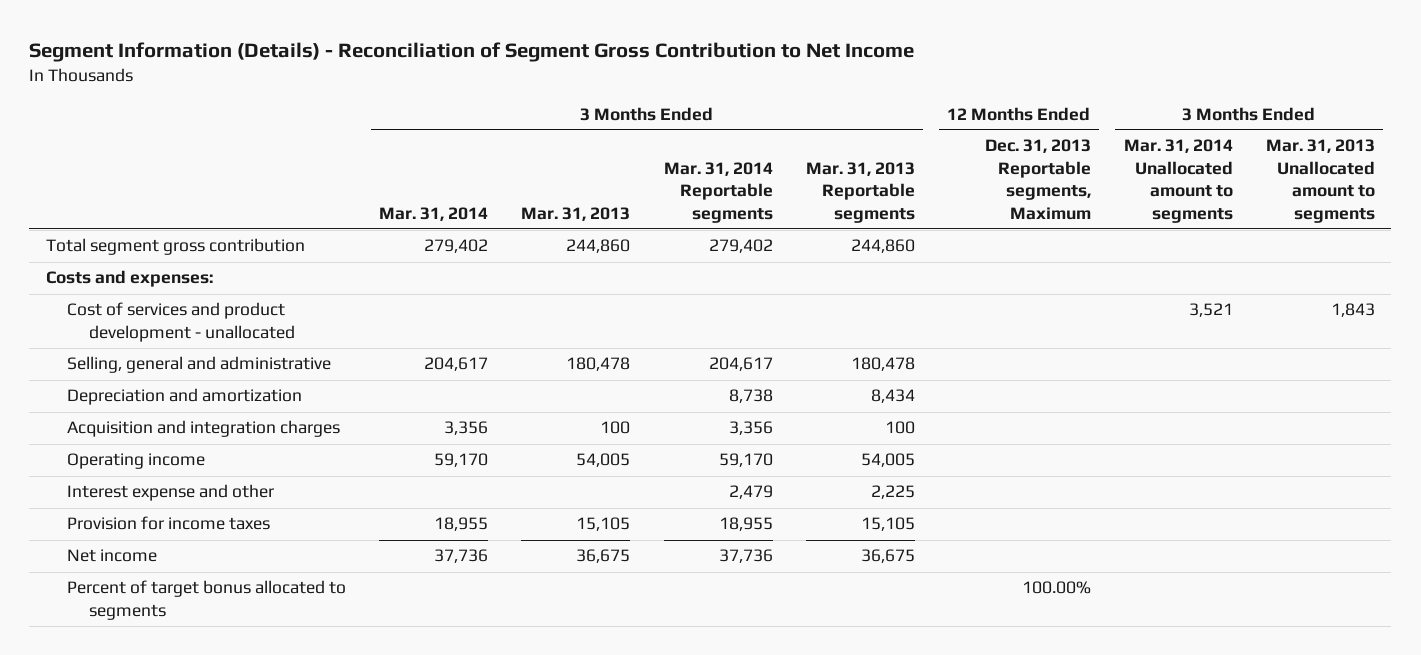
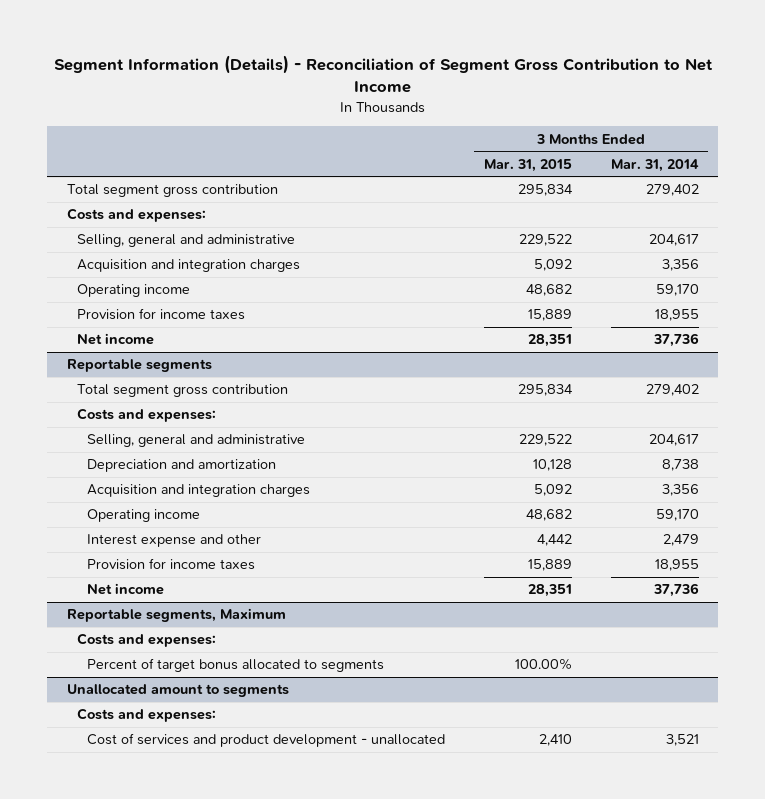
- | 3 Months Ended Mar. 31, 2014 | 3 Months Ended Mar. 31, 2013 | 3 Months Ended Mar. 31, 2014 Reportable segments | 3 Months Ended Mar. 31, 2013 Reportable segments | 12 Months Ended Dec. 31, 2013 Reportable segments, Maximum | 3 Months Ended Mar. 31, 2014 Unallocated amount to segments | 3 Months Ended Mar. 31, 2013 Unallocated amount to segments
+ | 3 Months Ended Mar. 31, 2015 | 3 Months Ended Mar. 31, 2014
- Cost of services and product development - unallocated | | | | | | 3,521 | 1,843
- Depreciation and amortization | | | 8,738 | 8,434 | | |
- Interest expense and other | | | 2,479 | 2,225 | | |
+ Reportable segments
+ Total segment gross contribution | 295,834 | 279,402
+ Costs and expenses:
+ Selling, general and administrative | 229,522 | 204,617
+ Depreciation and amortization | 10,128 | 8,738
+ Acquisition and integration charges | 5,092 | 3,356
+ Operating income | 48,682 | 59,170
+ Interest expense and other | 4,442 | 2,479
+ Provision for income taxes | 15,889 | 18,955
+ Net income | 28,351 | 37,736
+ Reportable segments, Maximum
+ Costs and expenses:
+ Unallocated amount to segments
+ Costs and expenses:
+ Cost of services and product development - unallocated | 2,410 | 3,521

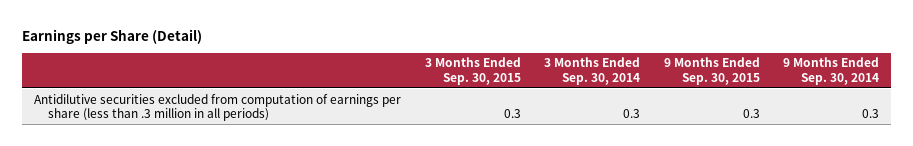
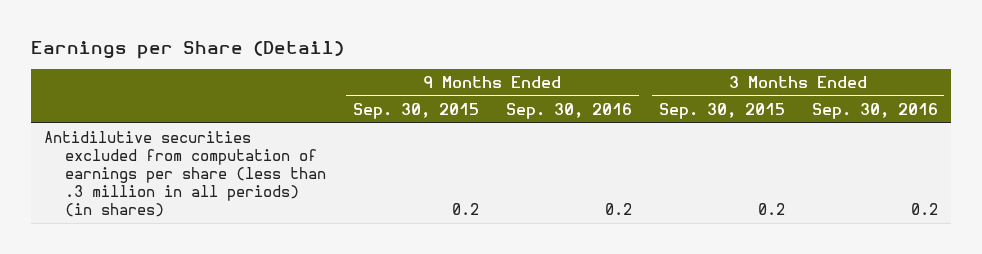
- | 3 Months Ended Sep. 30, 2015 | 3 Months Ended Sep. 30, 2014 | 9 Months Ended Sep. 30, 2015 | 9 Months Ended Sep. 30, 2014
+ | 9 Months Ended Sep. 30, 2015 | 9 Months Ended Sep. 30, 2016 | 3 Months Ended Sep. 30, 2015 | 3 Months Ended Sep. 30, 2016
- Antidilutive securities excluded from computation of earnings per share (less than .3 million in all periods) | 0.3 | 0.3 | 0.3 | 0.3
+ Antidilutive securities excluded from computation of earnings per share (less than .3 million in all periods) (in shares) | 0.2 | 0.2 | 0.2 | 0.2

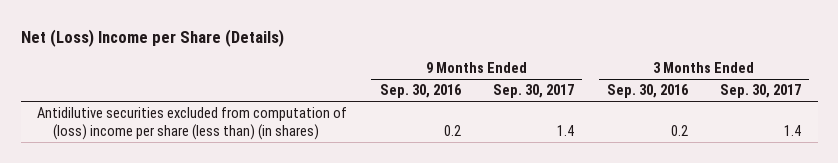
- Earnings per Share (Detail)
+ Net (Loss) Income per Share (Details)
- | 9 Months Ended Sep. 30, 2015 | 9 Months Ended Sep. 30, 2016 | 3 Months Ended Sep. 30, 2015 | 3 Months Ended Sep. 30, 2016
+ | 9 Months Ended Sep. 30, 2016 | 9 Months Ended Sep. 30, 2017 | 3 Months Ended Sep. 30, 2016 | 3 Months Ended Sep. 30, 2017
- Antidilutive securities excluded from computation of earnings per share (less than .3 million in all periods) (in shares) | 0.2 | 0.2 | 0.2 | 0.2
+ Antidilutive securities excluded from computation of (loss) income per share (less than) (in shares) | 0.2 | 1.4 | 0.2 | 1.4

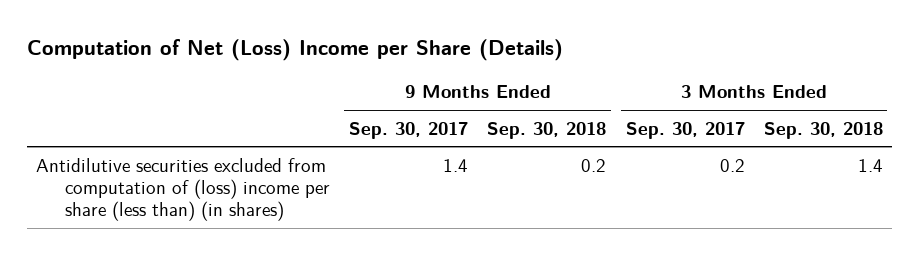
- Net (Loss) Income per Share (Details)
+ Computation of Net (Loss) Income per Share (Details)
- | 9 Months Ended Sep. 30, 2016 | 9 Months Ended Sep. 30, 2017 | 3 Months Ended Sep. 30, 2016 | 3 Months Ended Sep. 30, 2017
+ | 9 Months Ended Sep. 30, 2017 | 9 Months Ended Sep. 30, 2018 | 3 Months Ended Sep. 30, 2017 | 3 Months Ended Sep. 30, 2018
- Antidilutive securities excluded from computation of (loss) income per share (less than) (in shares) | 0.2 | 1.4 | 0.2 | 1.4
+ Antidilutive securities excluded from computation of (loss) income per share (less than) (in shares) | 1.4 | 0.2 | 0.2 | 1.4

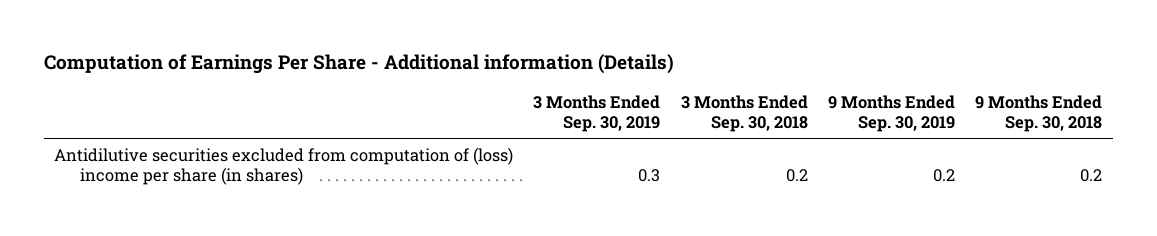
- Computation of Net (Loss) Income per Share (Details)
+ Computation of Earnings Per Share - Additional information (Details)
- | 9 Months Ended Sep. 30, 2017 | 9 Months Ended Sep. 30, 2018 | 3 Months Ended Sep. 30, 2017 | 3 Months Ended Sep. 30, 2018
+ | 3 Months Ended Sep. 30, 2019 | 3 Months Ended Sep. 30, 2018 | 9 Months Ended Sep. 30, 2019 | 9 Months Ended Sep. 30, 2018
- Antidilutive securities excluded from computation of (loss) income per share (less than) (in shares) | 1.4 | 0.2 | 0.2 | 1.4
+ Antidilutive securities excluded from computation of (loss) income per share (in shares) | 0.3 | 0.2 | 0.2 | 0.2

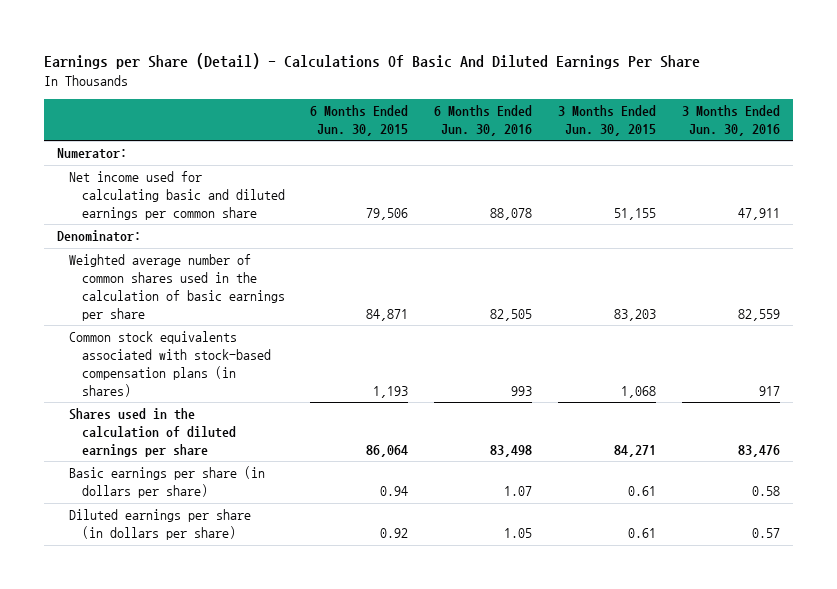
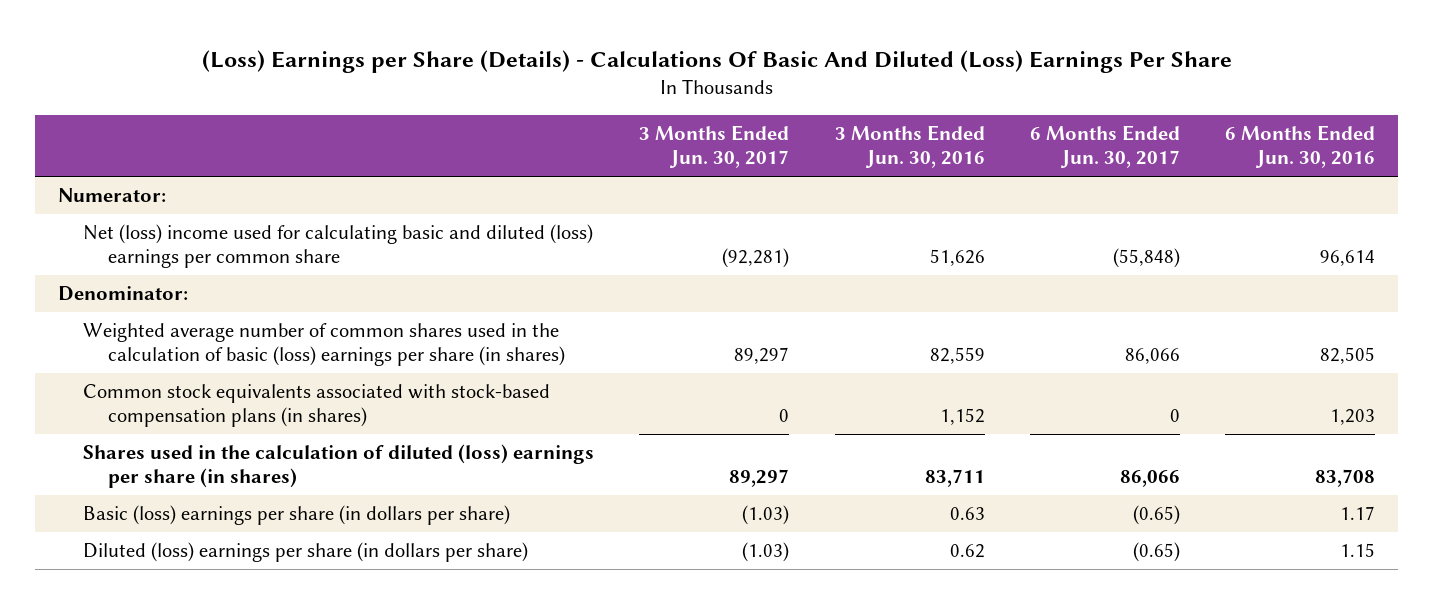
- Earnings per Share (Detail) - Calculations Of Basic And Diluted Earnings Per Share
+ (Loss) Earnings per Share (Details) - Calculations Of Basic And Diluted (Loss) Earnings Per Share
- | 6 Months Ended Jun. 30, 2015 | 6 Months Ended Jun. 30, 2016 | 3 Months Ended Jun. 30, 2015 | 3 Months Ended Jun. 30, 2016
+ | 3 Months Ended Jun. 30, 2017 | 3 Months Ended Jun. 30, 2016 | 6 Months Ended Jun. 30, 2017 | 6 Months Ended Jun. 30, 2016
- Net income used for calculating basic and diluted earnings per common share | 79,506 | 88,078 | 51,155 | 47,911
+ Net (loss) income used for calculating basic and diluted (loss) earnings per common share | (92,281) | 51,626 | (55,848) | 96,614
- Weighted average number of common shares used in the calculation of basic earnings per share | 84,871 | 82,505 | 83,203 | 82,559
- Common stock equivalents associated with stock-based compensation plans (in shares) | 1,193 | 993 | 1,068 | 917
- Shares used in the calculation of diluted earnings per share | 86,064 | 83,498 | 84,271 | 83,476
- Basic earnings per share (in dollars per share) | 0.94 | 1.07 | 0.61 | 0.58
- Diluted earnings per share (in dollars per share) | 0.92 | 1.05 | 0.61 | 0.57
+ Weighted average number of common shares used in the calculation of basic (loss) earnings per share (in shares) | 89,297 | 82,559 | 86,066 | 82,505
+ Common stock equivalents associated with stock-based compensation plans (in shares) | 0 | 1,152 | 0 | 1,203
+ Shares used in the calculation of diluted (loss) earnings per share (in shares) | 89,297 | 83,711 | 86,066 | 83,708
+ Basic (loss) earnings per share (in dollars per share) | (1.03) | 0.63 | (0.65) | 1.17
+ Diluted (loss) earnings per share (in dollars per share) | (1.03) | 0.62 | (0.65) | 1.15

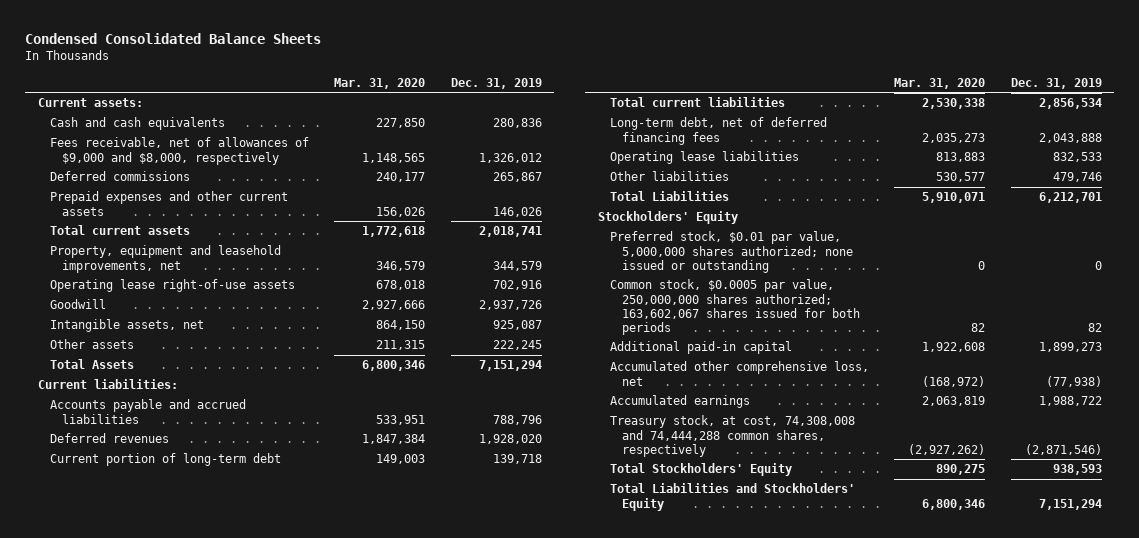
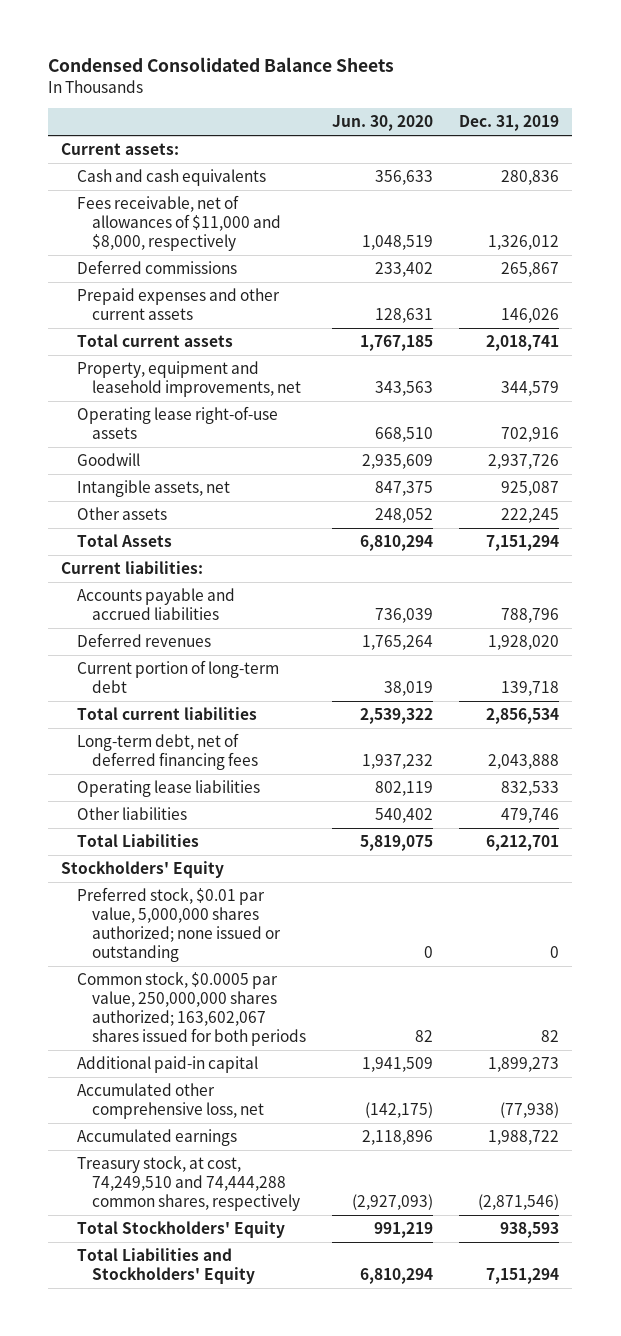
- | Mar. 31, 2020 | Dec. 31, 2019
+ | Jun. 30, 2020 | Dec. 31, 2019
- Fees receivable, net of allowances of $9,000 and $8,000, respectively | 1,148,565 | 1,326,012
+ Fees receivable, net of allowances of $11,000 and $8,000, respectively | 1,048,519 | 1,326,012
- Treasury stock, at cost, 74,308,008 and 74,444,288 common shares, respectively | (2,927,262) | (2,871,546)
+ Treasury stock, at cost, 74,249,510 and 74,444,288 common shares, respectively | (2,927,093) | (2,871,546)

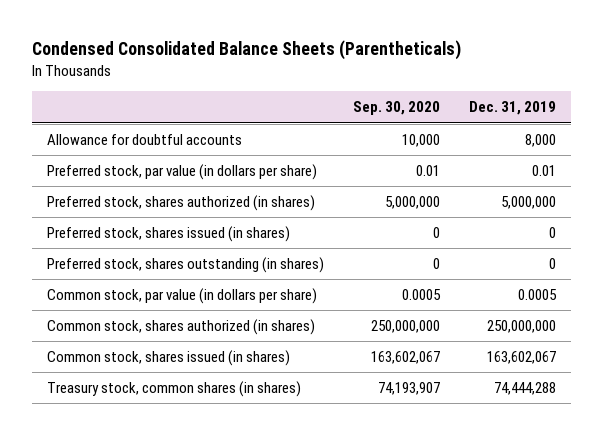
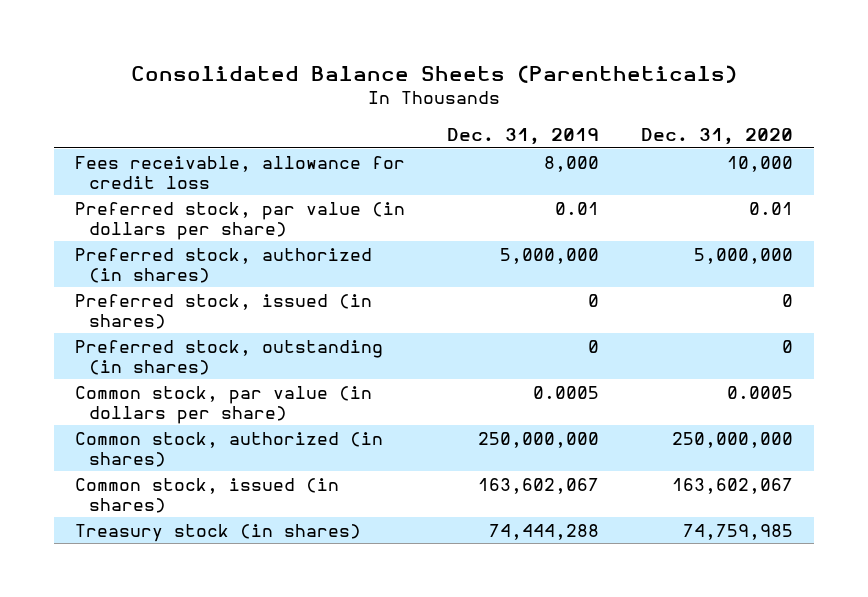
- Condensed Consolidated Balance Sheets (Parentheticals)
+ Consolidated Balance Sheets (Parentheticals)
- | Sep. 30, 2020 | Dec. 31, 2019
+ | Dec. 31, 2019 | Dec. 31, 2020
- Allowance for doubtful accounts | 10,000 | 8,000
+ Fees receivable, allowance for credit loss | 8,000 | 10,000
- Preferred stock, shares authorized (in shares) | 5,000,000 | 5,000,000
- Preferred stock, shares issued (in shares) | 0 | 0
- Preferred stock, shares outstanding (in shares) | 0 | 0
+ Preferred stock, authorized (in shares) | 5,000,000 | 5,000,000
+ Preferred stock, issued (in shares) | 0 | 0
+ Preferred stock, outstanding (in shares) | 0 | 0
- Common stock, shares authorized (in shares) | 250,000,000 | 250,000,000
- Common stock, shares issued (in shares) | 163,602,067 | 163,602,067
- Treasury stock, common shares (in shares) | 74,193,907 | 74,444,288
+ Common stock, authorized (in shares) | 250,000,000 | 250,000,000
+ Common stock, issued (in shares) | 163,602,067 | 163,602,067
+ Treasury stock (in shares) | 74,444,288 | 74,759,985

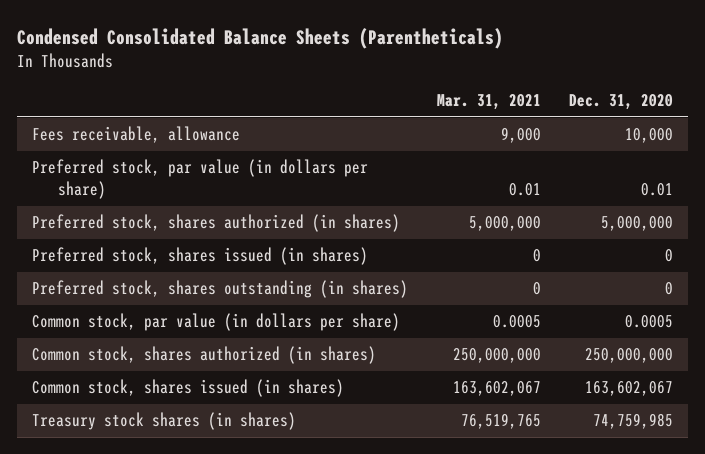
- Consolidated Balance Sheets (Parentheticals)
+ Condensed Consolidated Balance Sheets (Parentheticals)
- | Dec. 31, 2019 | Dec. 31, 2020
+ | Mar. 31, 2021 | Dec. 31, 2020
- Fees receivable, allowance for credit loss | 8,000 | 10,000
+ Fees receivable, allowance | 9,000 | 10,000
- Preferred stock, authorized (in shares) | 5,000,000 | 5,000,000
- Preferred stock, issued (in shares) | 0 | 0
- Preferred stock, outstanding (in shares) | 0 | 0
+ Preferred stock, shares authorized (in shares) | 5,000,000 | 5,000,000
+ Preferred stock, shares issued (in shares) | 0 | 0
+ Preferred stock, shares outstanding (in shares) | 0 | 0
- Common stock, authorized (in shares) | 250,000,000 | 250,000,000
- Common stock, issued (in shares) | 163,602,067 | 163,602,067
- Treasury stock (in shares) | 74,444,288 | 74,759,985
+ Common stock, shares authorized (in shares) | 250,000,000 | 250,000,000
+ Common stock, shares issued (in shares) | 163,602,067 | 163,602,067
+ Treasury stock shares (in shares) | 76,519,765 | 74,759,985

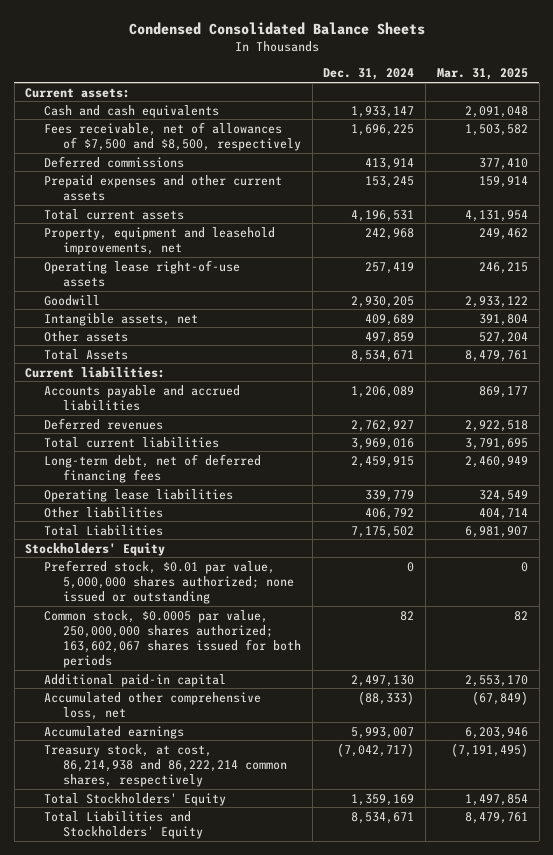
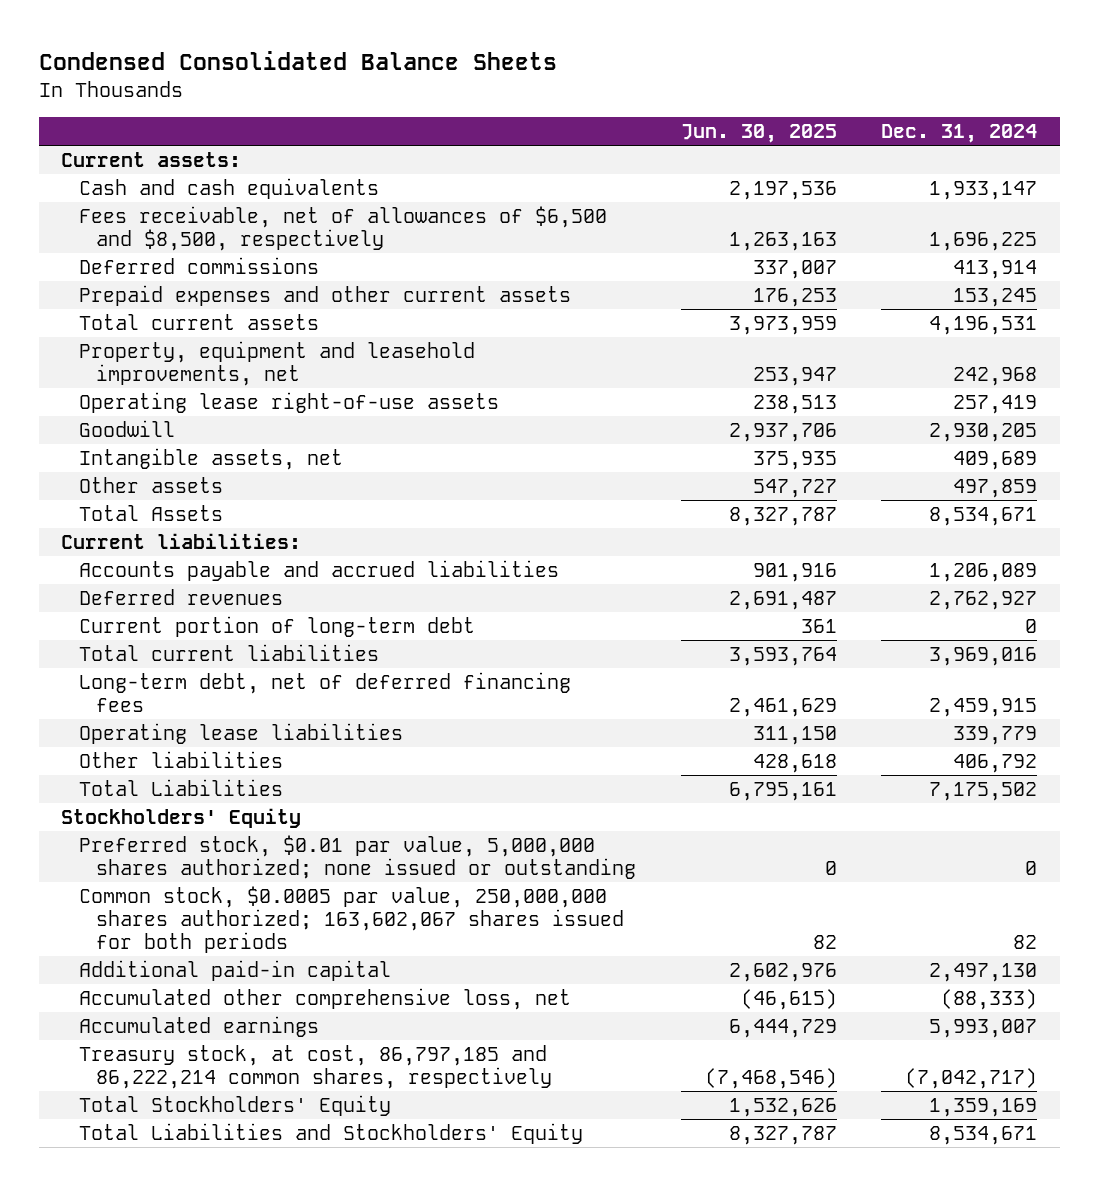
- | Dec. 31, 2024 | Mar. 31, 2025
+ | Jun. 30, 2025 | Dec. 31, 2024
- Fees receivable, net of allowances of $7,500 and $8,500, respectively | 1,696,225 | 1,503,582
+ Fees receivable, net of allowances of $6,500 and $8,500, respectively | 1,263,163 | 1,696,225
+ Current portion of long-term debt | 361 | 0
- Treasury stock, at cost, 86,214,938 and 86,222,214 common shares, respectively | (7,042,717) | (7,191,495)
+ Treasury stock, at cost, 86,797,185 and 86,222,214 common shares, respectively | (7,468,546) | (7,042,717)

